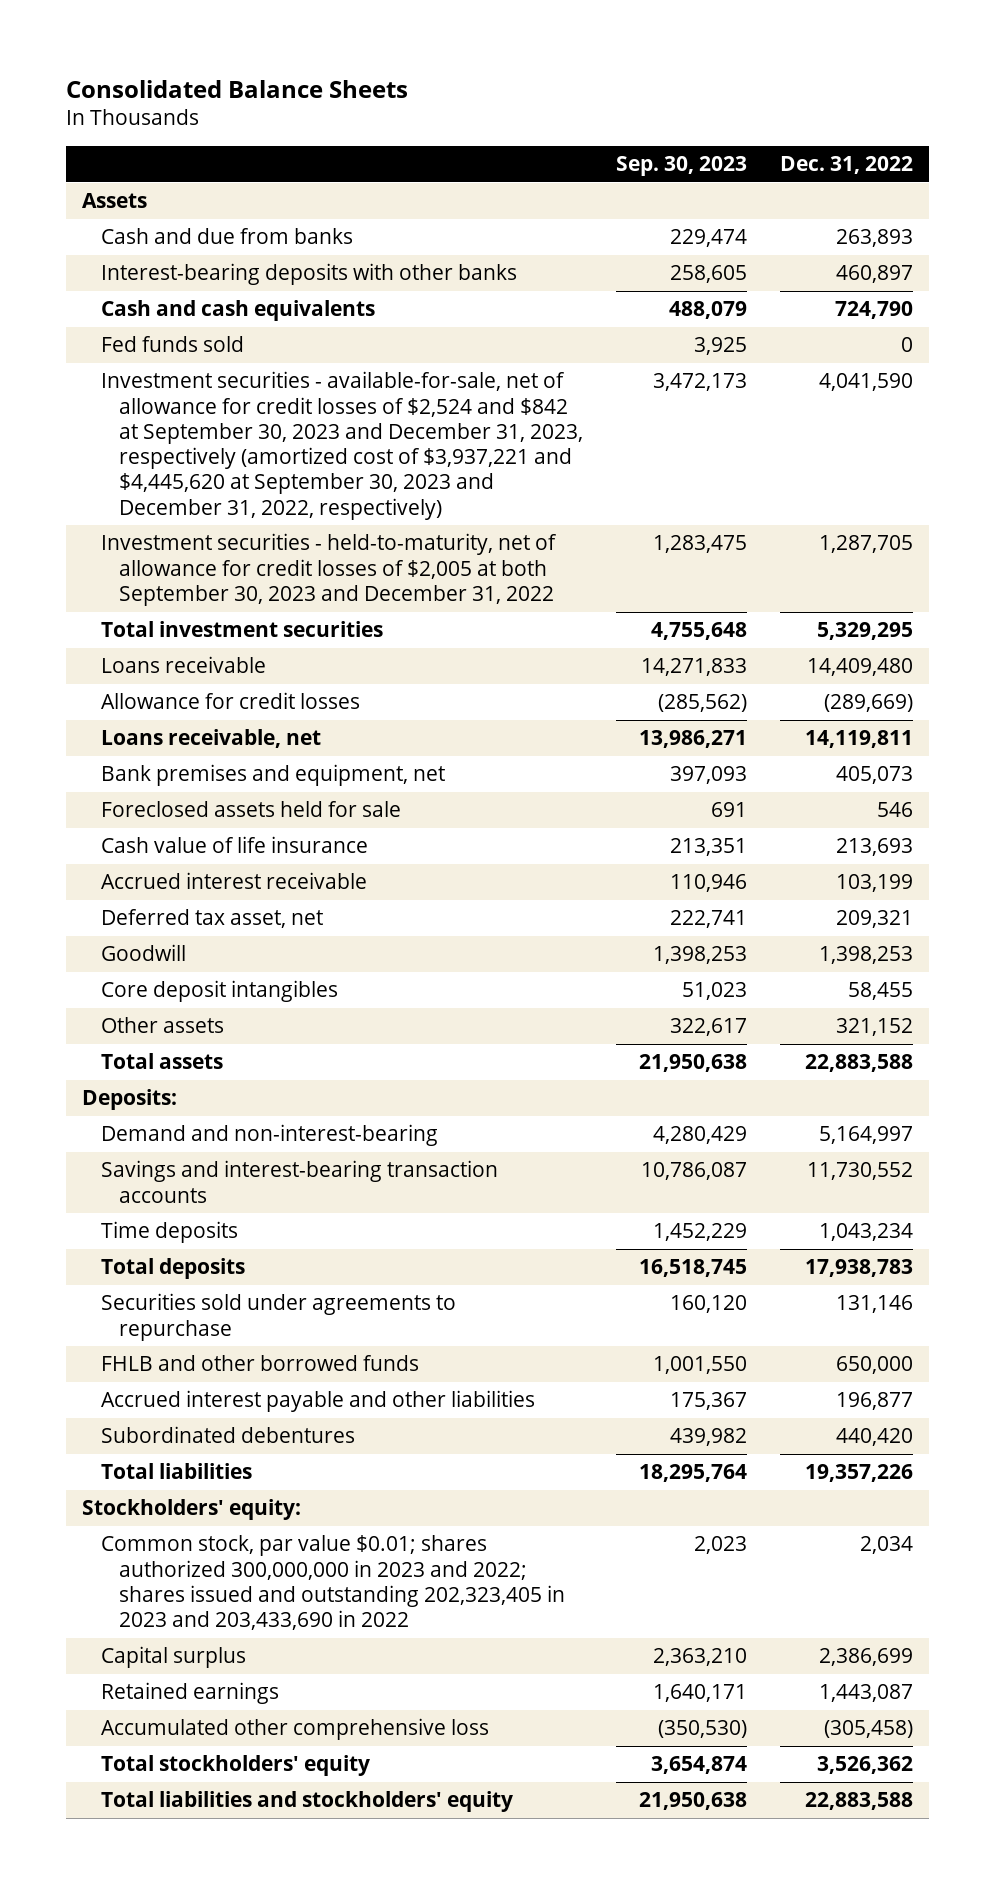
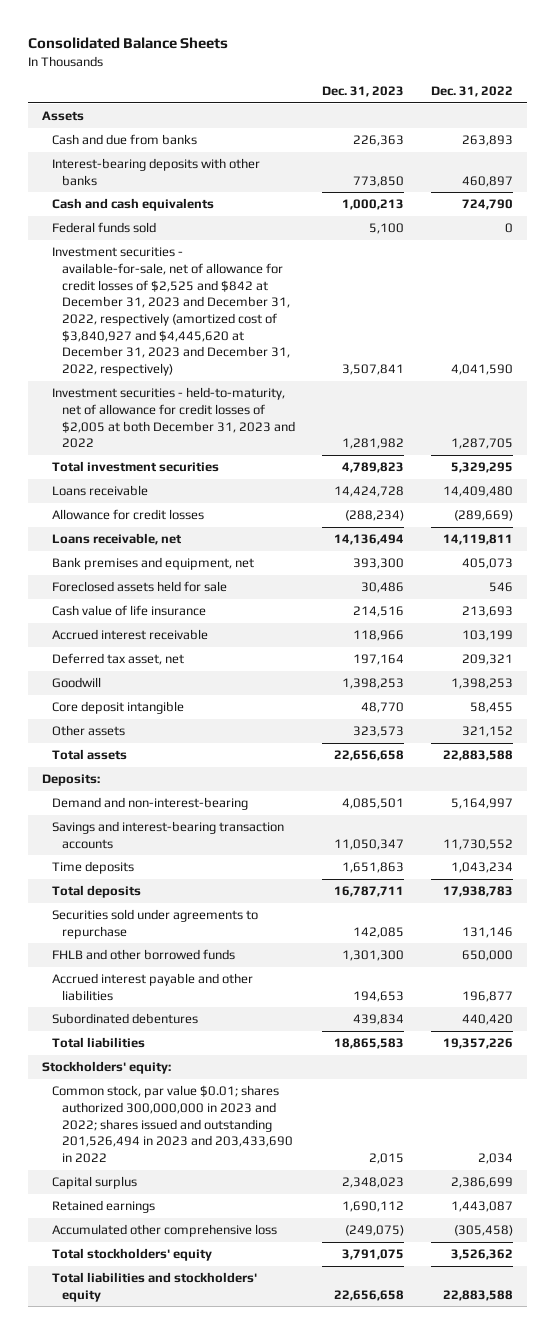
- | Sep. 30, 2023 | Dec. 31, 2022
+ | Dec. 31, 2023 | Dec. 31, 2022
- Fed funds sold | 3,925 | 0
- Investment securities - available-for-sale, net of allowance for credit losses of $2,524 and $842 at September 30, 2023 and December 31, 2023, respectively (amortized cost of $3,937,221 and $4,445,620 at September 30, 2023 and December 31, 2022, respectively) | 3,472,173 | 4,041,590
- Investment securities - held-to-maturity, net of allowance for credit losses of $2,005 at both September 30, 2023 and December 31, 2022 | 1,283,475 | 1,287,705
+ Federal funds sold | 5,100 | 0
+ Investment securities - available-for-sale, net of allowance for credit losses of $2,525 and $842 at December 31, 2023 and December 31, 2022, respectively (amortized cost of $3,840,927 and $4,445,620 at December 31, 2023 and December 31, 2022, respectively) | 3,507,841 | 4,041,590
+ Investment securities - held-to-maturity, net of allowance for credit losses of $2,005 at both December 31, 2023 and 2022 | 1,281,982 | 1,287,705
- Core deposit intangibles | 51,023 | 58,455
+ Core deposit intangible | 48,770 | 58,455
- Common stock, par value $0.01; shares authorized 300,000,000 in 2023 and 2022; shares issued and outstanding 202,323,405 in 2023 and 203,433,690 in 2022 | 2,023 | 2,034
+ Common stock, par value $0.01; shares authorized 300,000,000 in 2023 and 2022; shares issued and outstanding 201,526,494 in 2023 and 203,433,690 in 2022 | 2,015 | 2,034

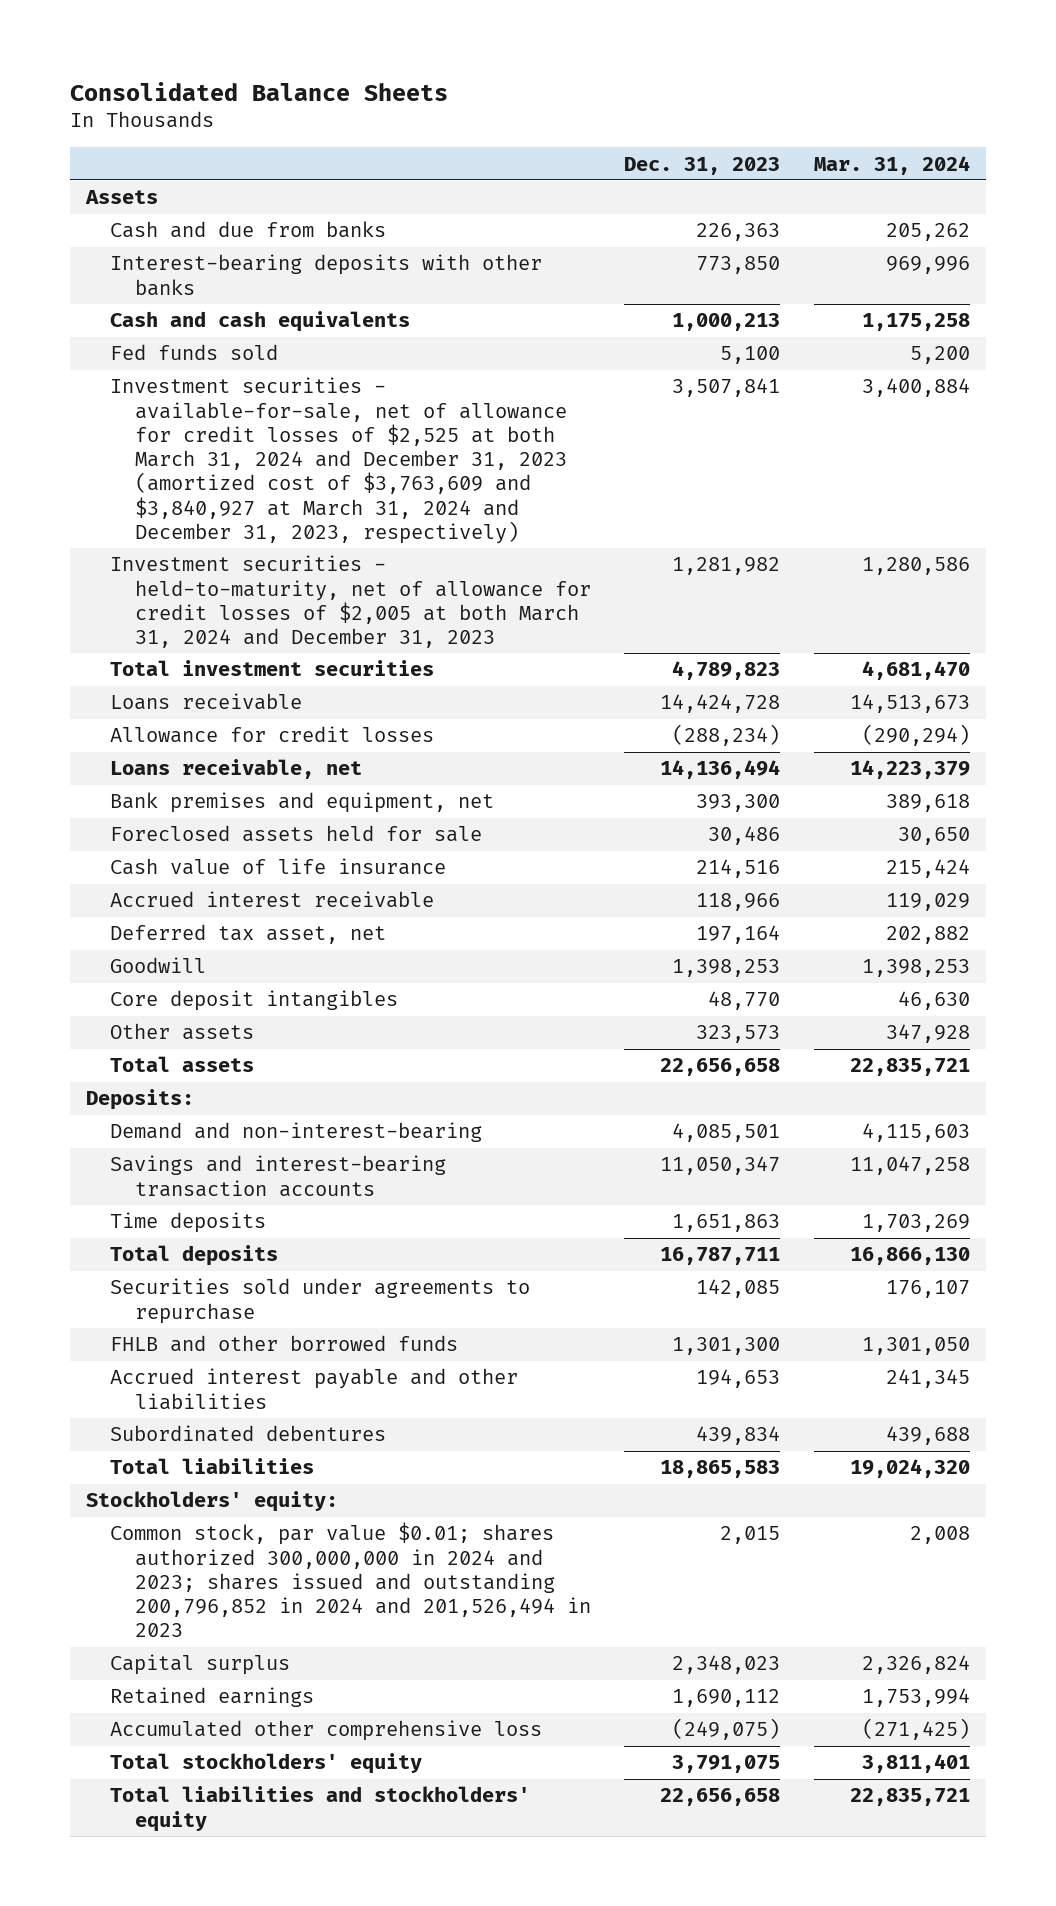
- | Dec. 31, 2023 | Dec. 31, 2022
+ | Dec. 31, 2023 | Mar. 31, 2024
- Federal funds sold | 5,100 | 0
- Investment securities - available-for-sale, net of allowance for credit losses of $2,525 and $842 at December 31, 2023 and December 31, 2022, respectively (amortized cost of $3,840,927 and $4,445,620 at December 31, 2023 and December 31, 2022, respectively) | 3,507,841 | 4,041,590
- Investment securities - held-to-maturity, net of allowance for credit losses of $2,005 at both December 31, 2023 and 2022 | 1,281,982 | 1,287,705
+ Fed funds sold | 5,100 | 5,200
+ Investment securities - available-for-sale, net of allowance for credit losses of $2,525 at both March 31, 2024 and December 31, 2023 (amortized cost of $3,763,609 and $3,840,927 at March 31, 2024 and December 31, 2023, respectively) | 3,507,841 | 3,400,884
+ Investment securities - held-to-maturity, net of allowance for credit losses of $2,005 at both March 31, 2024 and December 31, 2023 | 1,281,982 | 1,280,586
- Core deposit intangible | 48,770 | 58,455
+ Core deposit intangibles | 48,770 | 46,630
- Common stock, par value $0.01; shares authorized 300,000,000 in 2023 and 2022; shares issued and outstanding 201,526,494 in 2023 and 203,433,690 in 2022 | 2,015 | 2,034
+ Common stock, par value $0.01; shares authorized 300,000,000 in 2024 and 2023; shares issued and outstanding 200,796,852 in 2024 and 201,526,494 in 2023 | 2,015 | 2,008

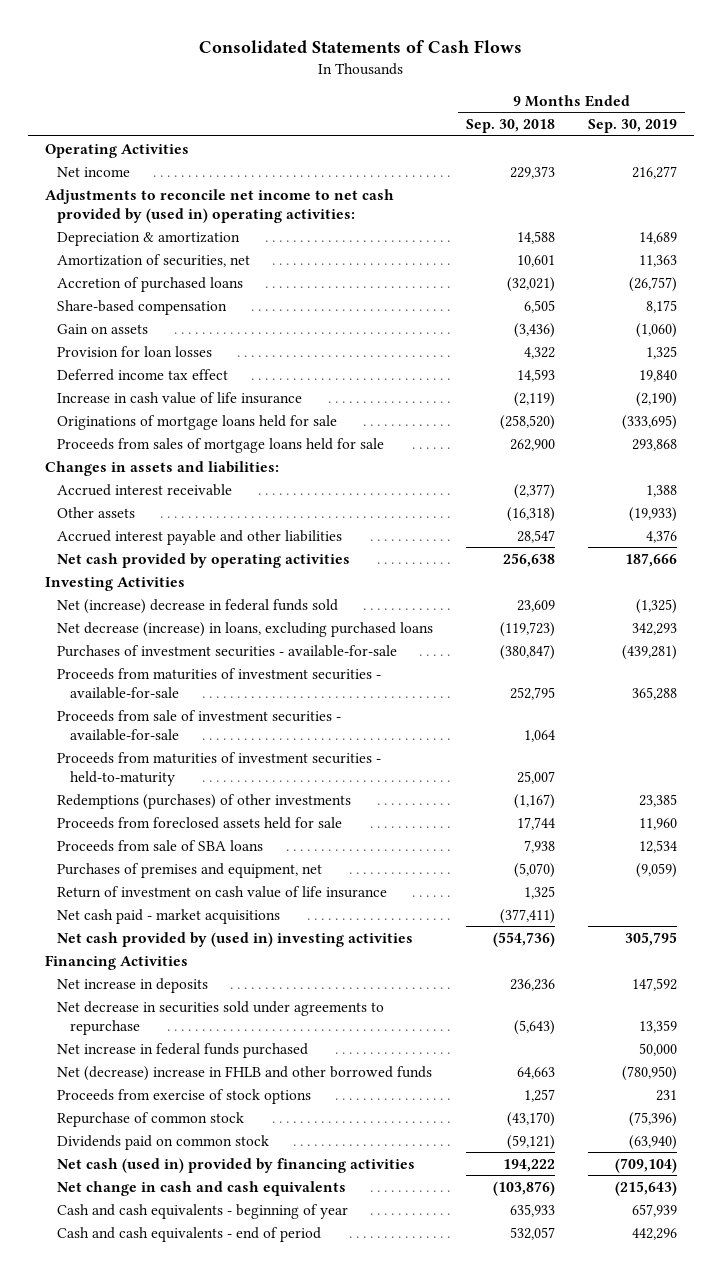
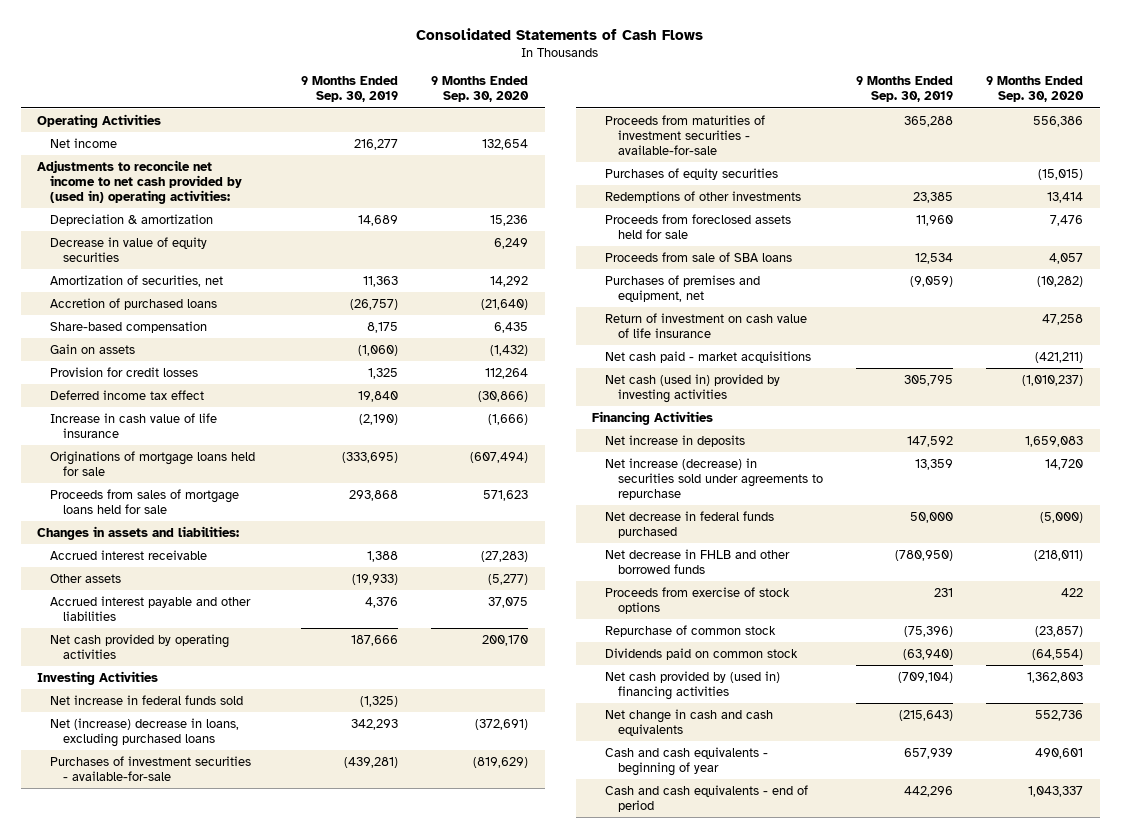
- | 9 Months Ended Sep. 30, 2018 | 9 Months Ended Sep. 30, 2019
+ | 9 Months Ended Sep. 30, 2019 | 9 Months Ended Sep. 30, 2020
+ Decrease in value of equity securities | | 6,249
- Provision for loan losses | 4,322 | 1,325
+ Provision for credit losses | 1,325 | 112,264
- Net (increase) decrease in federal funds sold | 23,609 | (1,325)
- Net decrease (increase) in loans, excluding purchased loans | (119,723) | 342,293
+ Net increase in federal funds sold | (1,325) |
+ Net (increase) decrease in loans, excluding purchased loans | 342,293 | (372,691)
- Proceeds from sale of investment securities - available-for-sale | 1,064 |
- Proceeds from maturities of investment securities - held-to-maturity | 25,007 |
- Redemptions (purchases) of other investments | (1,167) | 23,385
+ Purchases of equity securities | | (15,015)
+ Redemptions of other investments | 23,385 | 13,414
- Net cash provided by (used in) investing activities | (554,736) | 305,795
+ Net cash (used in) provided by investing activities | 305,795 | (1,010,237)
- Net decrease in securities sold under agreements to repurchase | (5,643) | 13,359
- Net increase in federal funds purchased | | 50,000
- Net (decrease) increase in FHLB and other borrowed funds | 64,663 | (780,950)
+ Net increase (decrease) in securities sold under agreements to repurchase | 13,359 | 14,720
+ Net decrease in federal funds purchased | 50,000 | (5,000)
+ Net decrease in FHLB and other borrowed funds | (780,950) | (218,011)
- Net cash (used in) provided by financing activities | 194,222 | (709,104)
+ Net cash provided by (used in) financing activities | (709,104) | 1,362,803

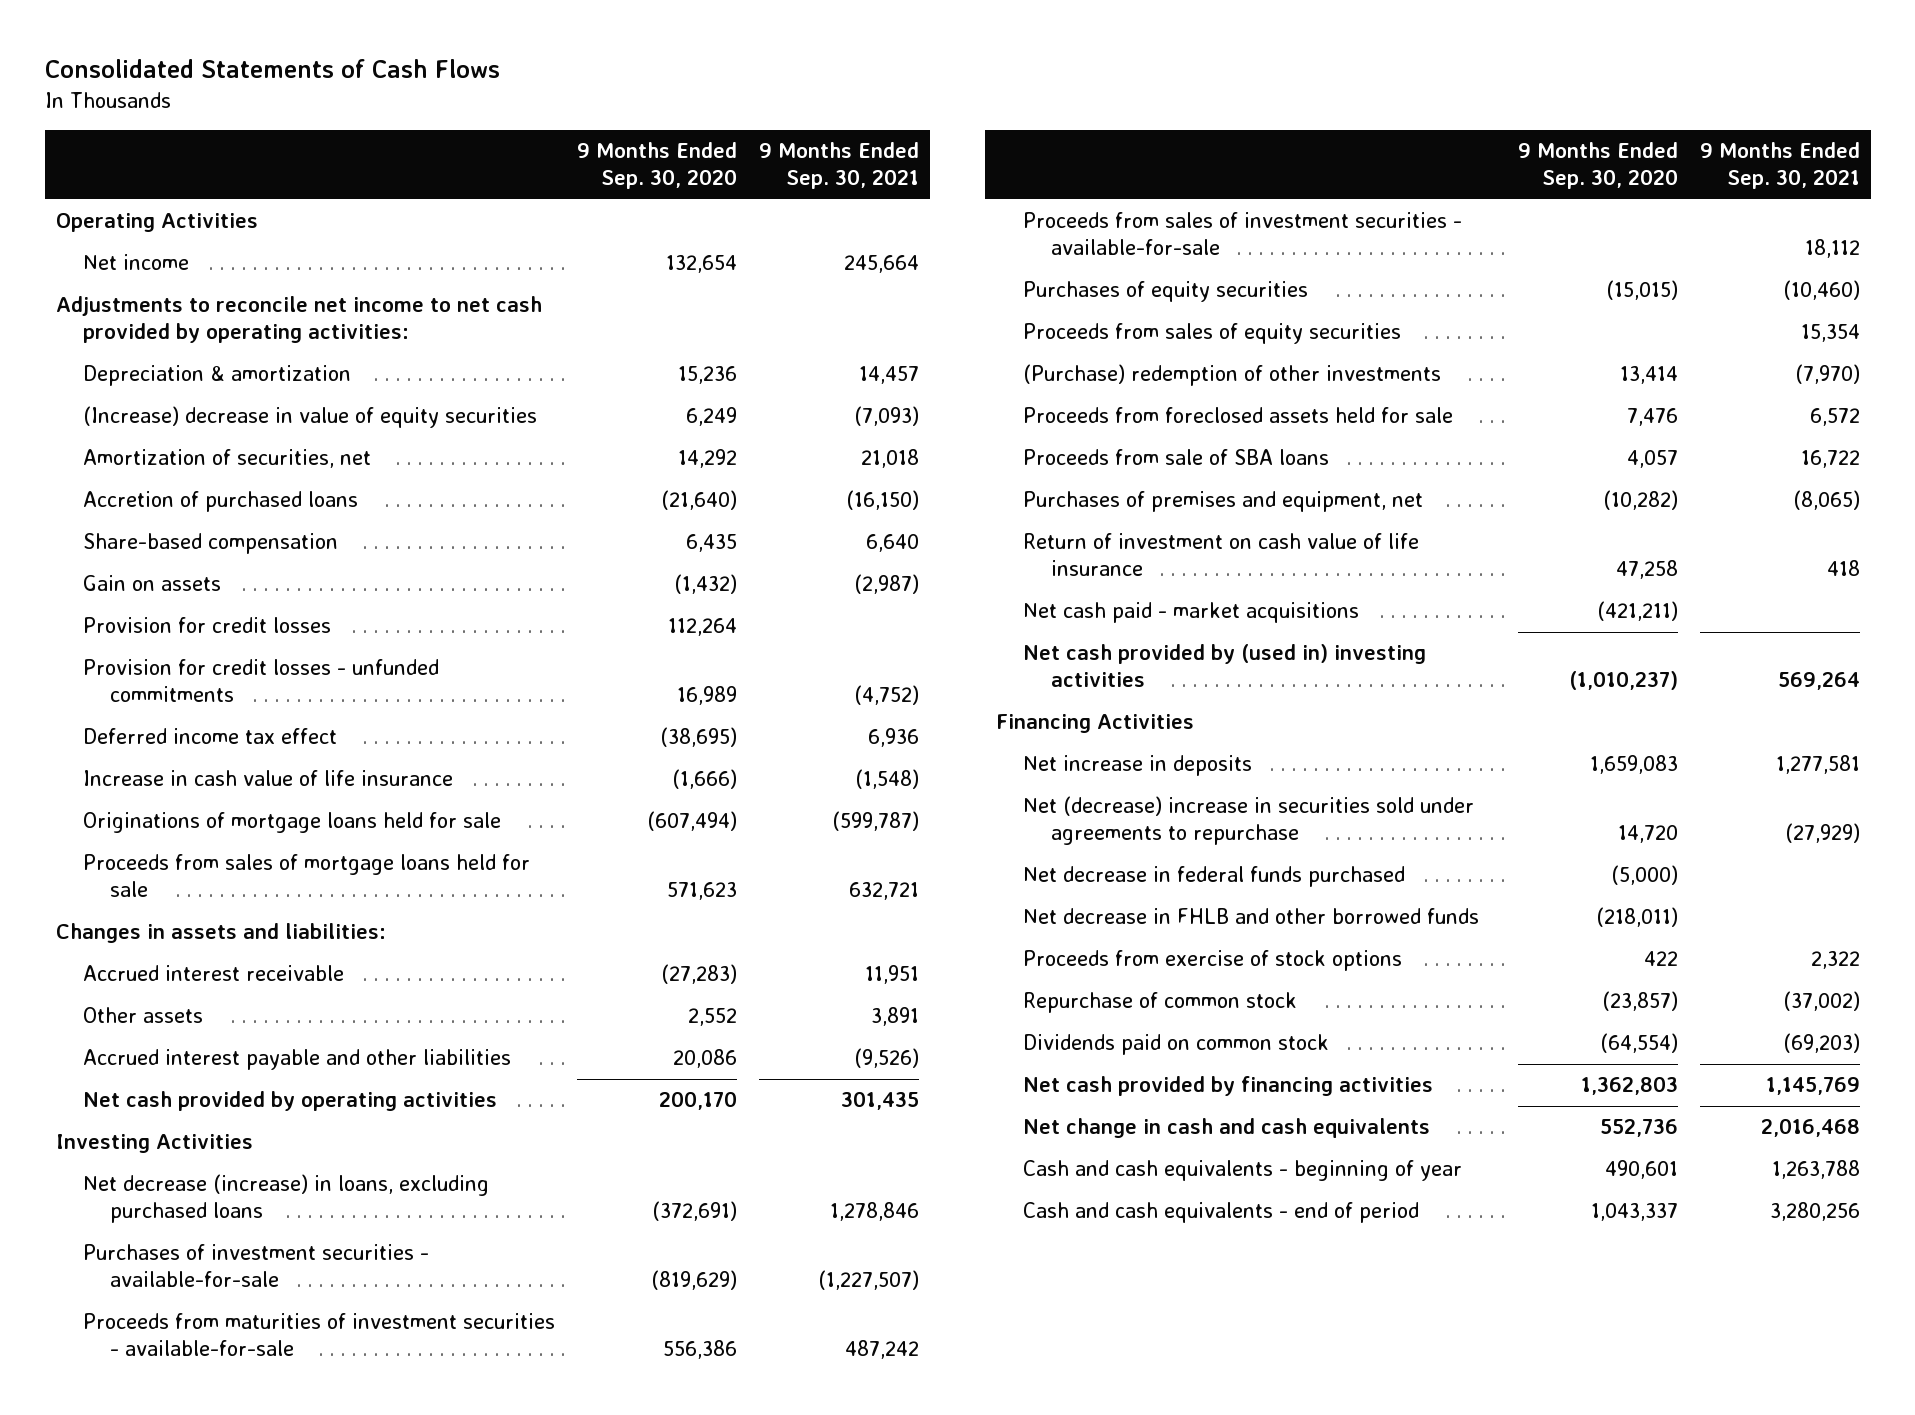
- | 9 Months Ended Sep. 30, 2019 | 9 Months Ended Sep. 30, 2020
+ | 9 Months Ended Sep. 30, 2020 | 9 Months Ended Sep. 30, 2021
- Adjustments to reconcile net income to net cash provided by (used in) operating activities:
+ Adjustments to reconcile net income to net cash provided by operating activities:
- Decrease in value of equity securities | | 6,249
+ (Increase) decrease in value of equity securities | 6,249 | (7,093)
- Deferred income tax effect | 19,840 | (30,866)
+ Provision for credit losses - unfunded commitments | 16,989 | (4,752)
+ Deferred income tax effect | (38,695) | 6,936
- Other assets | (19,933) | (5,277)
- Accrued interest payable and other liabilities | 4,376 | 37,075
+ Other assets | 2,552 | 3,891
+ Accrued interest payable and other liabilities | 20,086 | (9,526)
- Net increase in federal funds sold | (1,325) |
- Net (increase) decrease in loans, excluding purchased loans | 342,293 | (372,691)
+ Net decrease (increase) in loans, excluding purchased loans | (372,691) | 1,278,846
+ Proceeds from sales of investment securities - available-for-sale | | 18,112
- Redemptions of other investments | 23,385 | 13,414
+ Proceeds from sales of equity securities | | 15,354
+ (Purchase) redemption of other investments | 13,414 | (7,970)
- Net cash (used in) provided by investing activities | 305,795 | (1,010,237)
+ Net cash provided by (used in) investing activities | (1,010,237) | 569,264
- Net increase (decrease) in securities sold under agreements to repurchase | 13,359 | 14,720
+ Net (decrease) increase in securities sold under agreements to repurchase | 14,720 | (27,929)
- Net cash provided by (used in) financing activities | (709,104) | 1,362,803
+ Net cash provided by financing activities | 1,362,803 | 1,145,769

